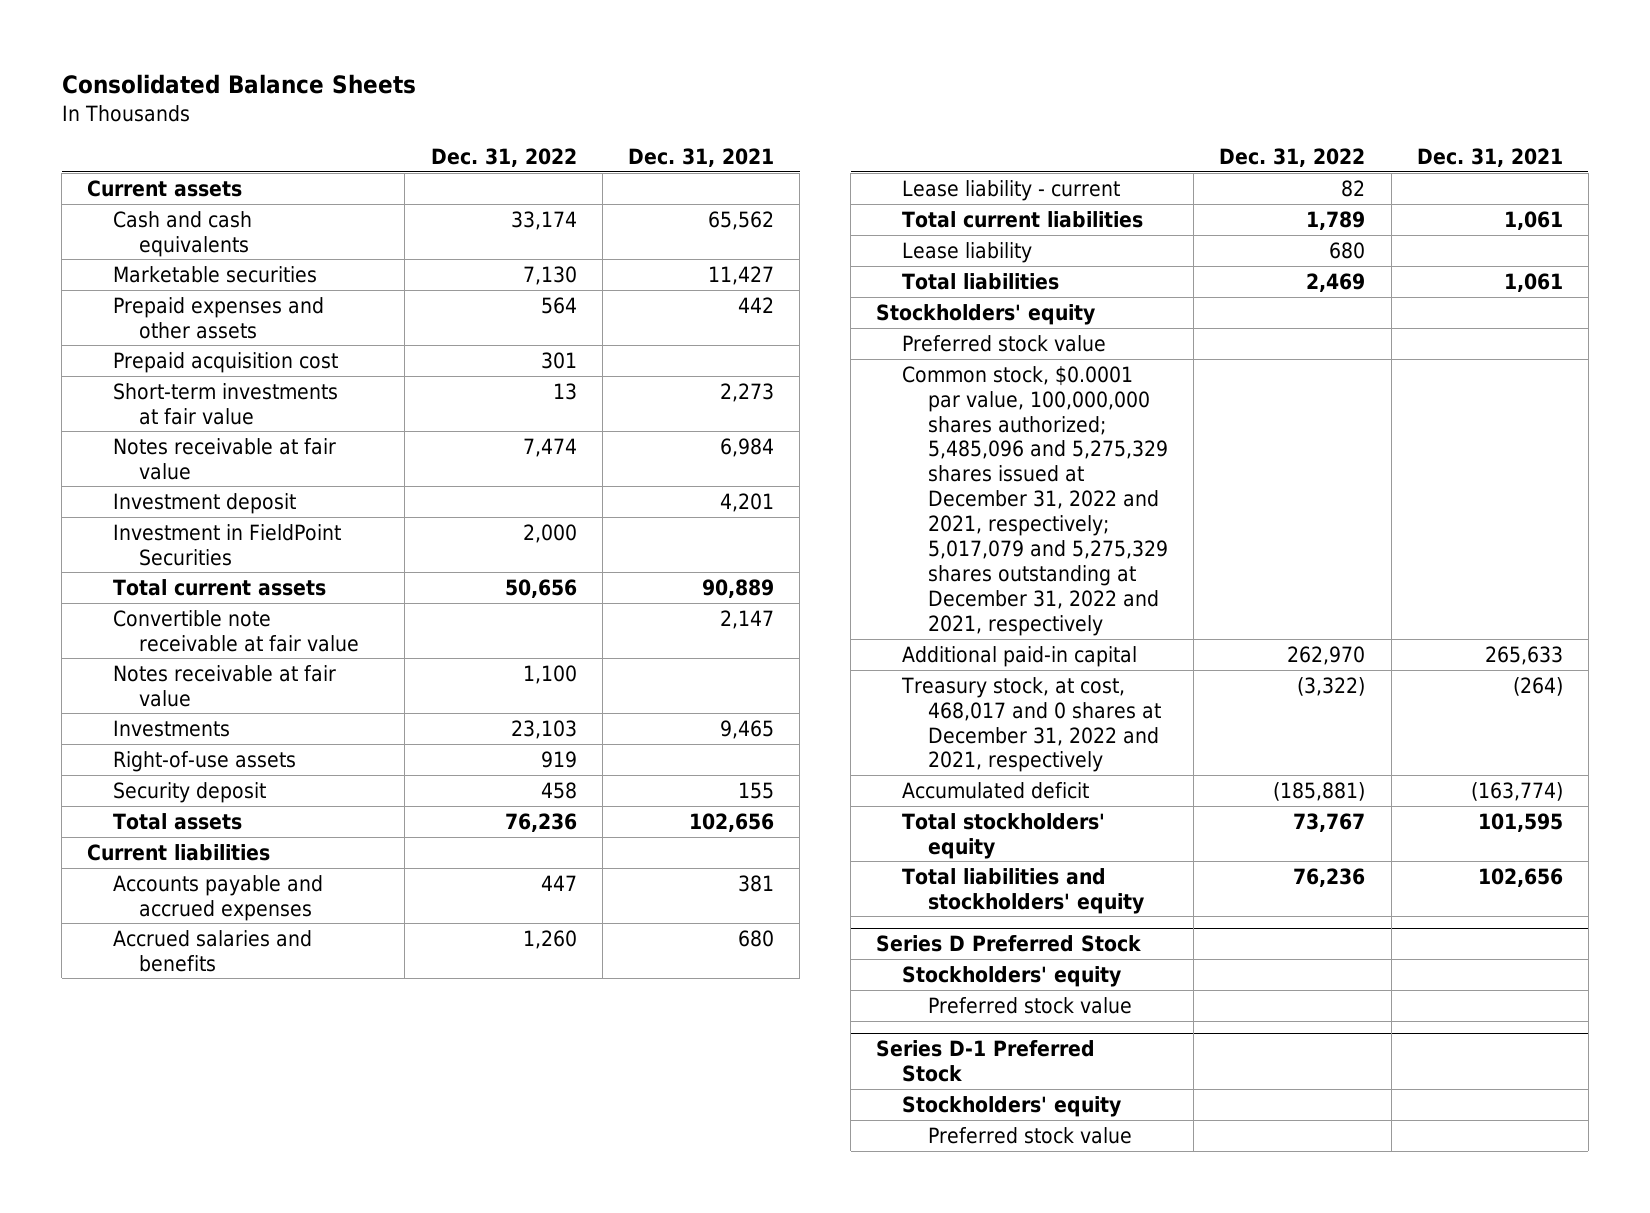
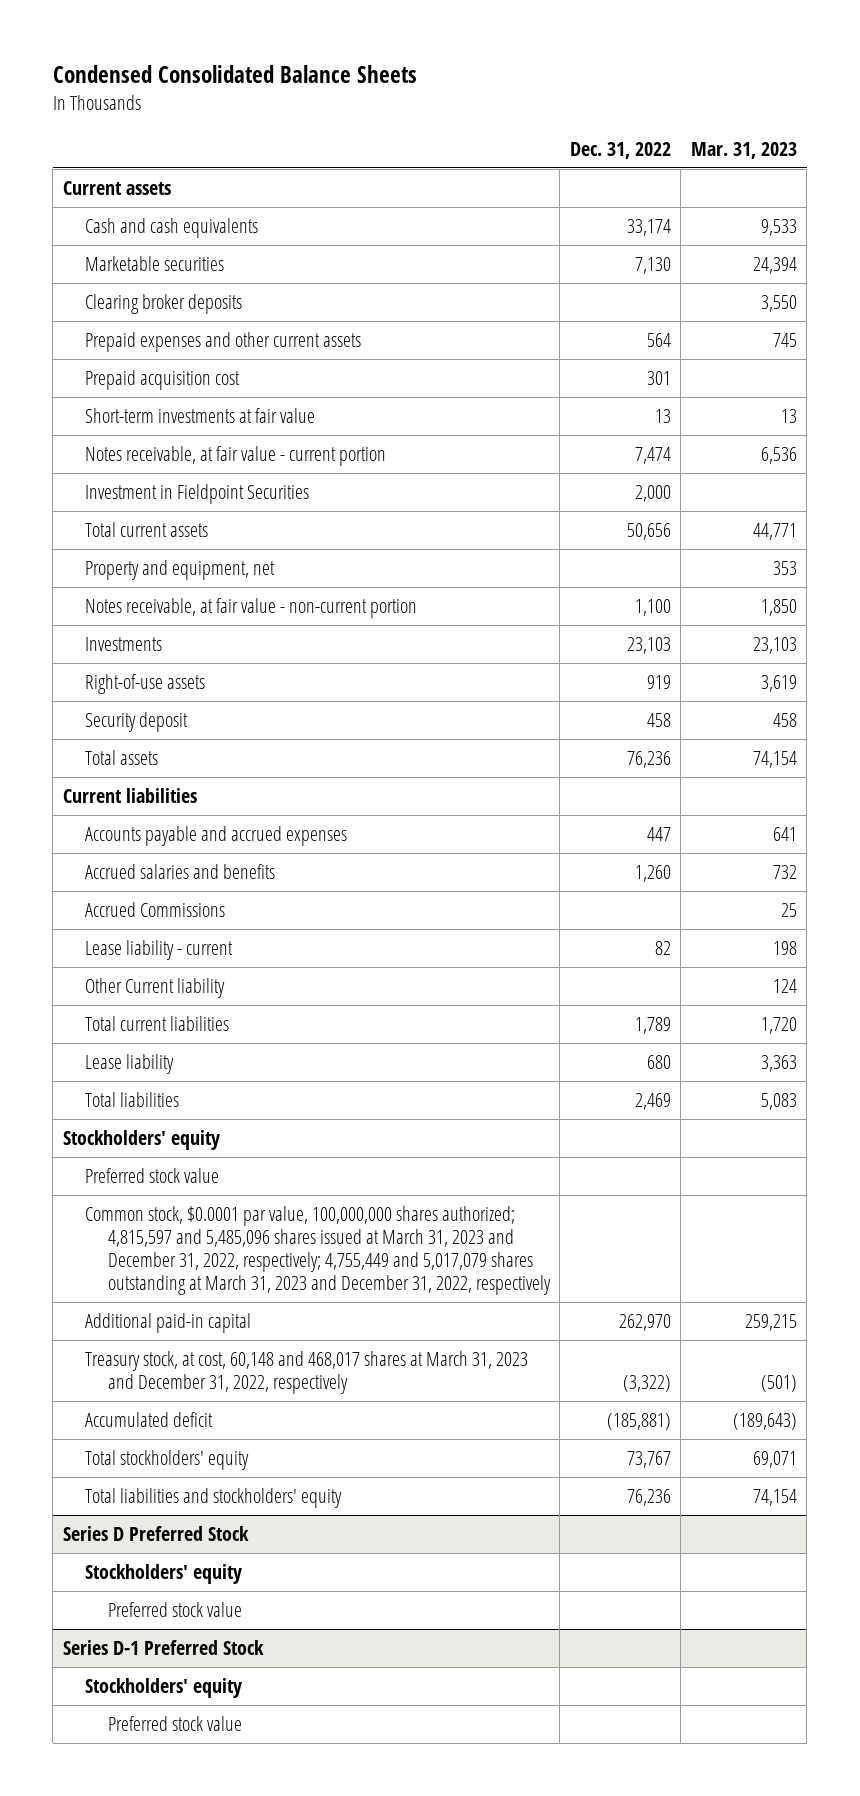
- Consolidated Balance Sheets
+ Condensed Consolidated Balance Sheets
- | Dec. 31, 2022 | Dec. 31, 2021
+ | Dec. 31, 2022 | Mar. 31, 2023
- Prepaid expenses and other assets | 564 | 442
+ Clearing broker deposits | | 3,550
+ Prepaid expenses and other current assets | 564 | 745
- Notes receivable at fair value | 7,474 | 6,984
- Investment deposit | | 4,201
- Investment in FieldPoint Securities | 2,000 |
+ Notes receivable, at fair value - current portion | 7,474 | 6,536
+ Investment in Fieldpoint Securities | 2,000 |
- Convertible note receivable at fair value | | 2,147
- Notes receivable at fair value | 1,100 |
+ Property and equipment, net | | 353
+ Notes receivable, at fair value - non-current portion | 1,100 | 1,850
+ Accrued Commissions | | 25
+ Other Current liability | | 124
- Common stock, $0.0001 par value, 100,000,000 shares authorized; 5,485,096 and 5,275,329 shares issued at December 31, 2022 and 2021, respectively; 5,017,079 and 5,275,329 shares outstanding at December 31, 2022 and 2021, respectively
+ Common stock, $0.0001 par value, 100,000,000 shares authorized; 4,815,597 and 5,485,096 shares issued at March 31, 2023 and December 31, 2022, respectively; 4,755,449 and 5,017,079 shares outstanding at March 31, 2023 and December 31, 2022, respectively
- Treasury stock, at cost, 468,017 and 0 shares at December 31, 2022 and 2021, respectively | (3,322) | (264)
+ Treasury stock, at cost, 60,148 and 468,017 shares at March 31, 2023 and December 31, 2022, respectively | (3,322) | (501)

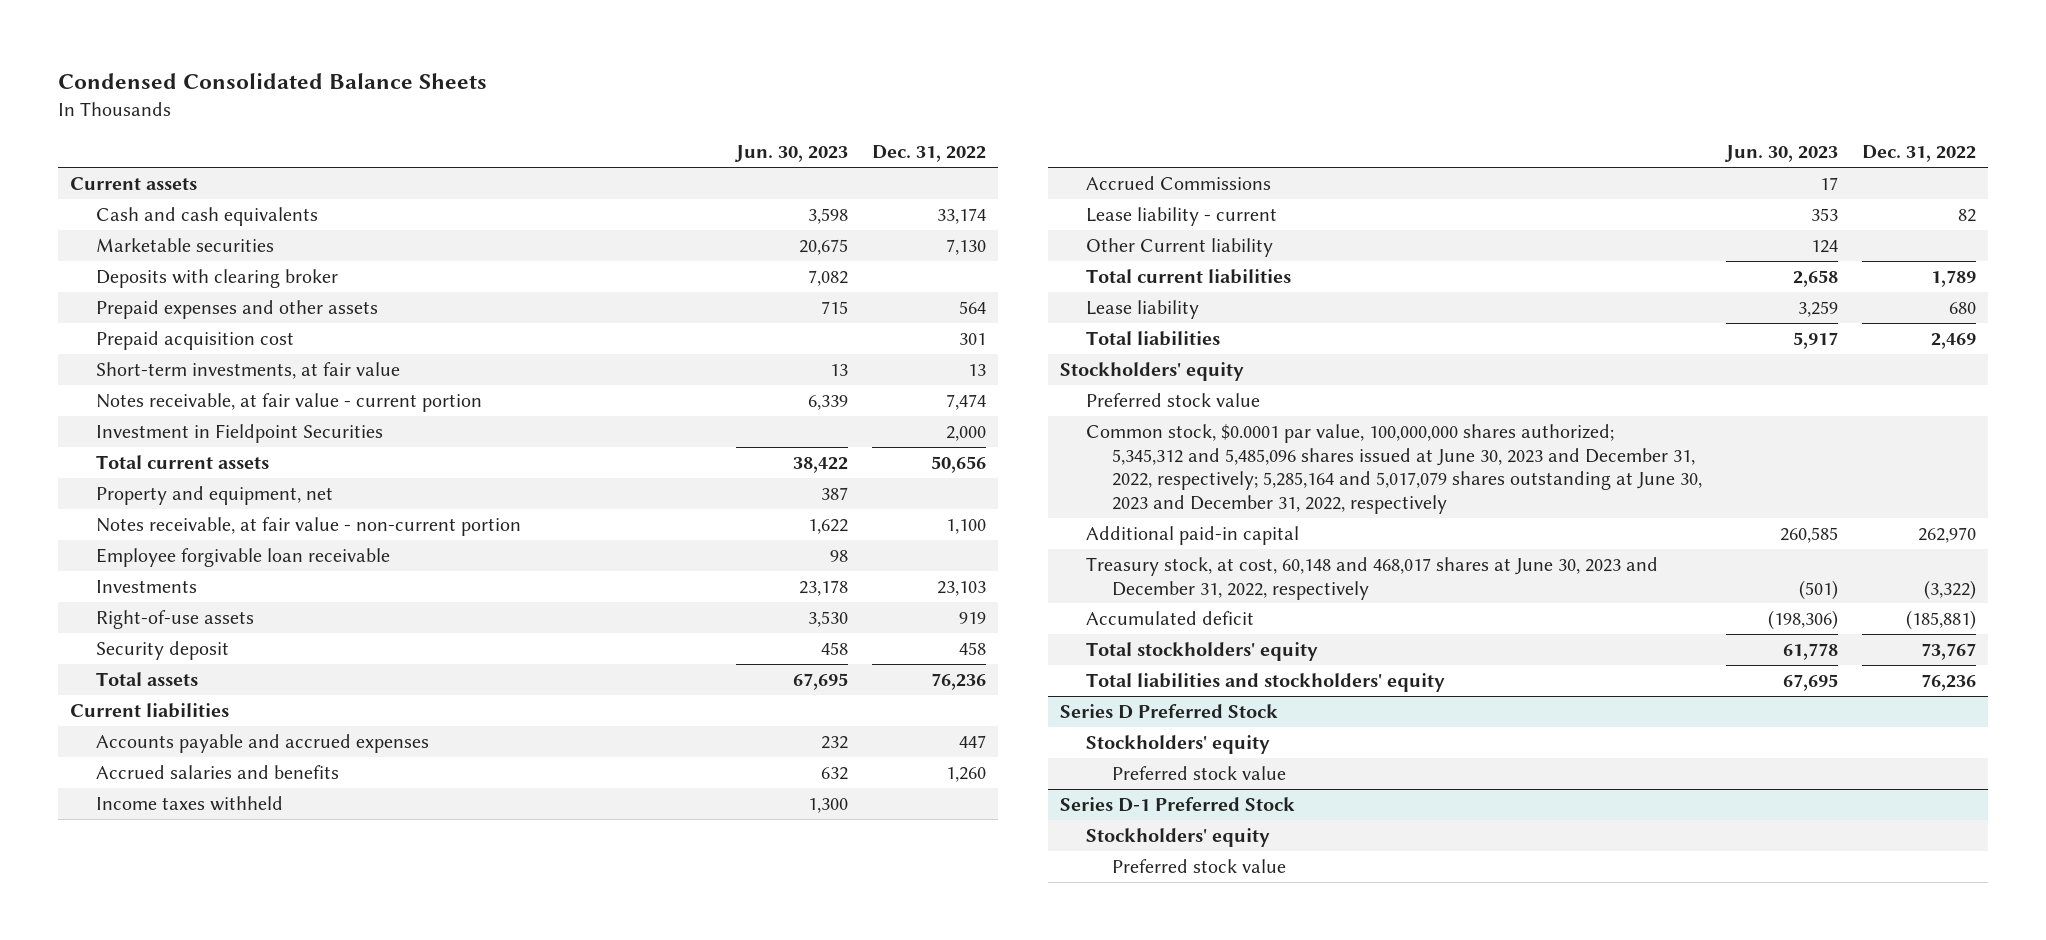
- | Dec. 31, 2022 | Mar. 31, 2023
+ | Jun. 30, 2023 | Dec. 31, 2022
- Clearing broker deposits | | 3,550
- Prepaid expenses and other current assets | 564 | 745
+ Deposits with clearing broker | 7,082 |
+ Prepaid expenses and other assets | 715 | 564
- Short-term investments at fair value | 13 | 13
+ Short-term investments, at fair value | 13 | 13
+ Employee forgivable loan receivable | 98 |
+ Income taxes withheld | 1,300 |
- Common stock, $0.0001 par value, 100,000,000 shares authorized; 4,815,597 and 5,485,096 shares issued at March 31, 2023 and December 31, 2022, respectively; 4,755,449 and 5,017,079 shares outstanding at March 31, 2023 and December 31, 2022, respectively
+ Common stock, $0.0001 par value, 100,000,000 shares authorized; 5,345,312 and 5,485,096 shares issued at June 30, 2023 and December 31, 2022, respectively; 5,285,164 and 5,017,079 shares outstanding at June 30, 2023 and December 31, 2022, respectively
- Treasury stock, at cost, 60,148 and 468,017 shares at March 31, 2023 and December 31, 2022, respectively | (3,322) | (501)
+ Treasury stock, at cost, 60,148 and 468,017 shares at June 30, 2023 and December 31, 2022, respectively | (501) | (3,322)

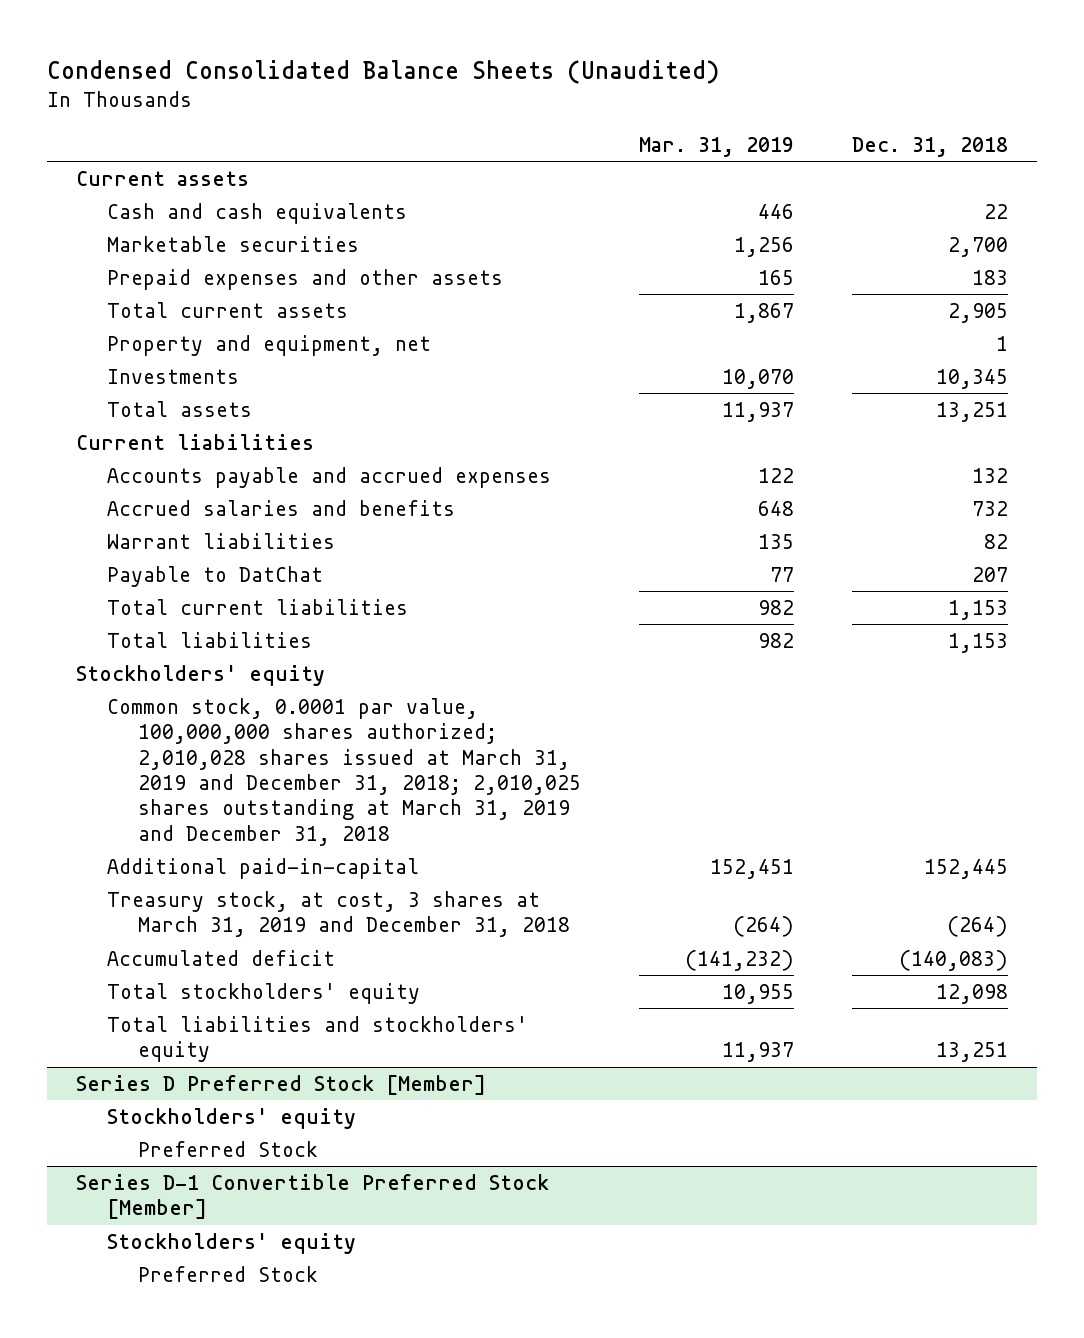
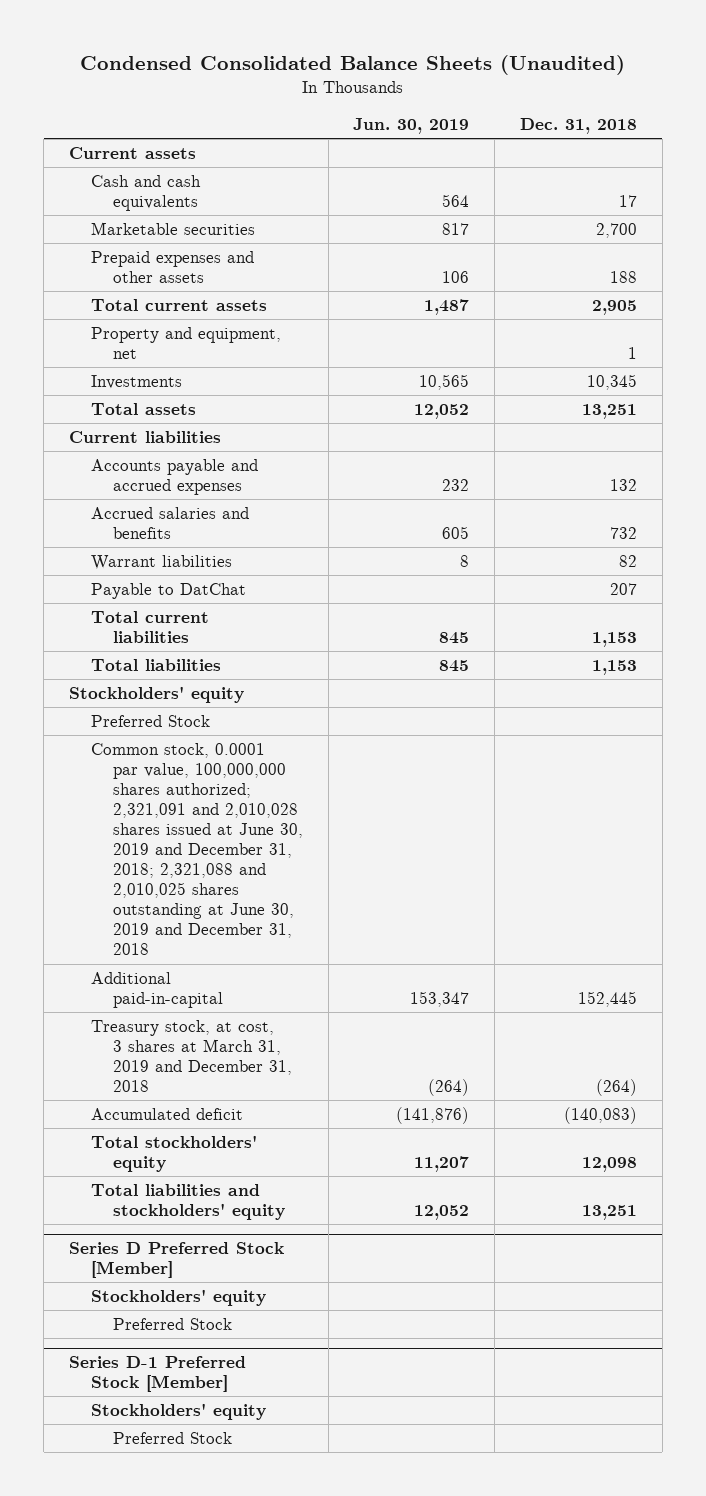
- | Mar. 31, 2019 | Dec. 31, 2018
+ | Jun. 30, 2019 | Dec. 31, 2018
- Cash and cash equivalents | 446 | 22
+ Cash and cash equivalents | 564 | 17
- Prepaid expenses and other assets | 165 | 183
+ Prepaid expenses and other assets | 106 | 188
- Common stock, 0.0001 par value, 100,000,000 shares authorized; 2,010,028 shares issued at March 31, 2019 and December 31, 2018; 2,010,025 shares outstanding at March 31, 2019 and December 31, 2018
+ Preferred Stock
+ Common stock, 0.0001 par value, 100,000,000 shares authorized; 2,321,091 and 2,010,028 shares issued at June 30, 2019 and December 31, 2018; 2,321,088 and 2,010,025 shares outstanding at June 30, 2019 and December 31, 2018
- Series D-1 Convertible Preferred Stock [Member]
+ Series D-1 Preferred Stock [Member]

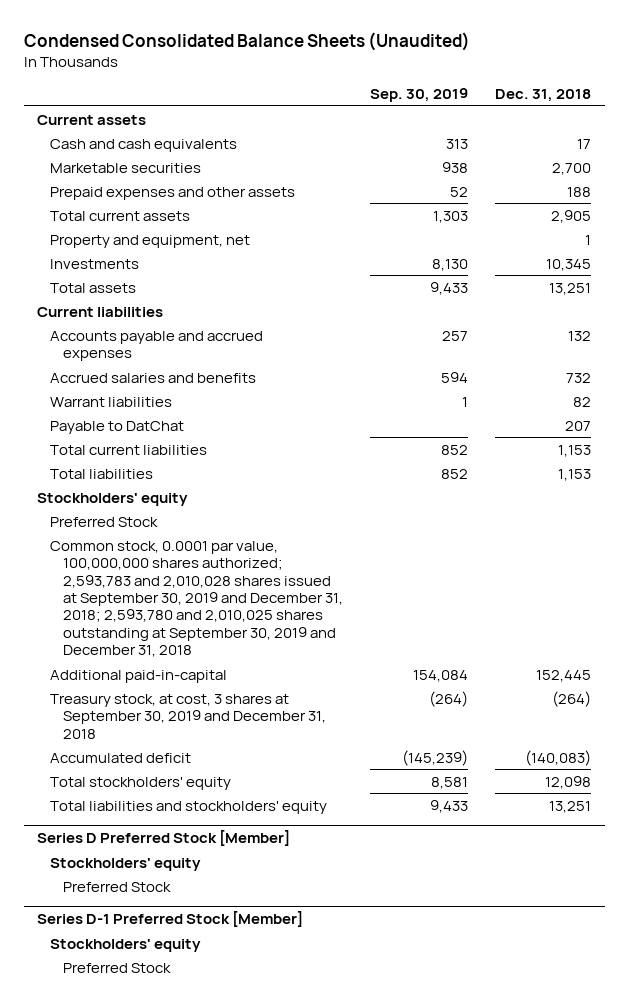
- | Jun. 30, 2019 | Dec. 31, 2018
+ | Sep. 30, 2019 | Dec. 31, 2018
- Common stock, 0.0001 par value, 100,000,000 shares authorized; 2,321,091 and 2,010,028 shares issued at June 30, 2019 and December 31, 2018; 2,321,088 and 2,010,025 shares outstanding at June 30, 2019 and December 31, 2018
+ Common stock, 0.0001 par value, 100,000,000 shares authorized; 2,593,783 and 2,010,028 shares issued at September 30, 2019 and December 31, 2018; 2,593,780 and 2,010,025 shares outstanding at September 30, 2019 and December 31, 2018
- Treasury stock, at cost, 3 shares at March 31, 2019 and December 31, 2018 | (264) | (264)
+ Treasury stock, at cost, 3 shares at September 30, 2019 and December 31, 2018 | (264) | (264)

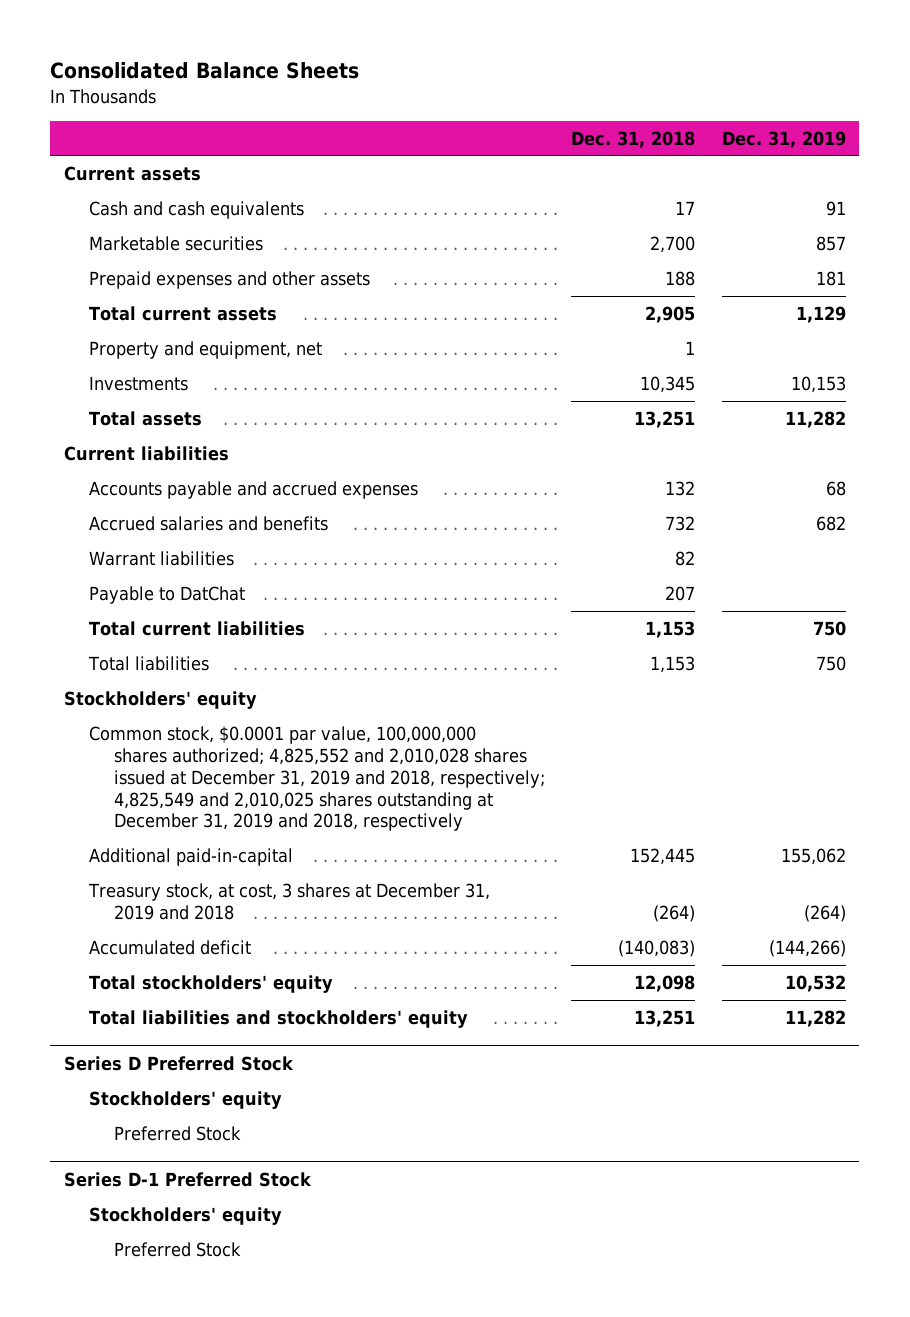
- Condensed Consolidated Balance Sheets (Unaudited)
+ Consolidated Balance Sheets
- | Sep. 30, 2019 | Dec. 31, 2018
+ | Dec. 31, 2018 | Dec. 31, 2019
- Preferred Stock
- Common stock, 0.0001 par value, 100,000,000 shares authorized; 2,593,783 and 2,010,028 shares issued at September 30, 2019 and December 31, 2018; 2,593,780 and 2,010,025 shares outstanding at September 30, 2019 and December 31, 2018
+ Common stock, $0.0001 par value, 100,000,000 shares authorized; 4,825,552 and 2,010,028 shares issued at December 31, 2019 and 2018, respectively; 4,825,549 and 2,010,025 shares outstanding at December 31, 2019 and 2018, respectively
- Treasury stock, at cost, 3 shares at September 30, 2019 and December 31, 2018 | (264) | (264)
+ Treasury stock, at cost, 3 shares at December 31, 2019 and 2018 | (264) | (264)
- Series D Preferred Stock [Member]
+ Series D Preferred Stock
- Series D-1 Preferred Stock [Member]
+ Series D-1 Preferred Stock

